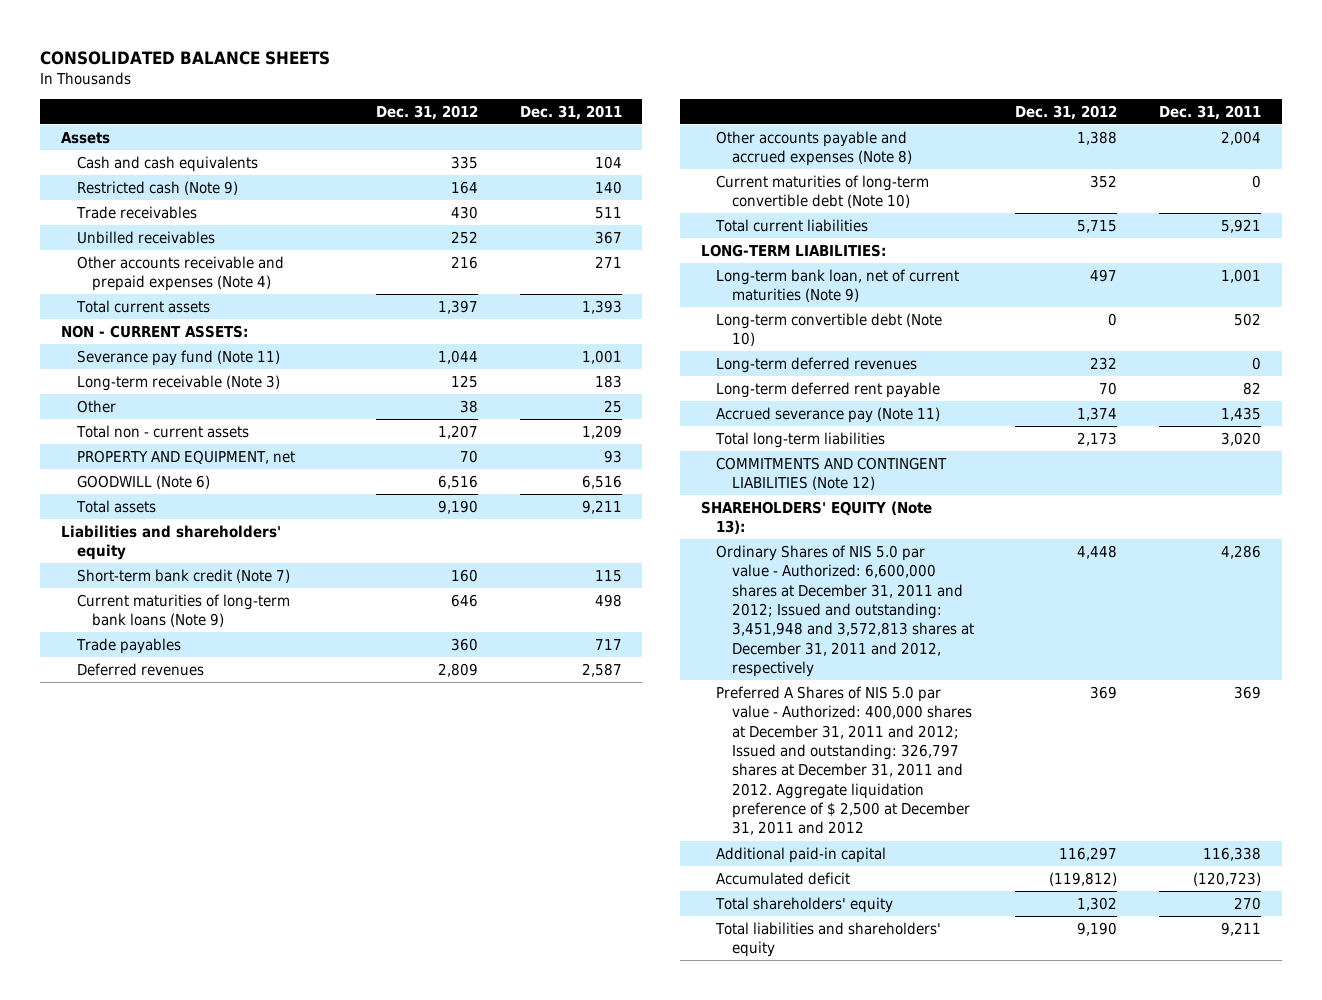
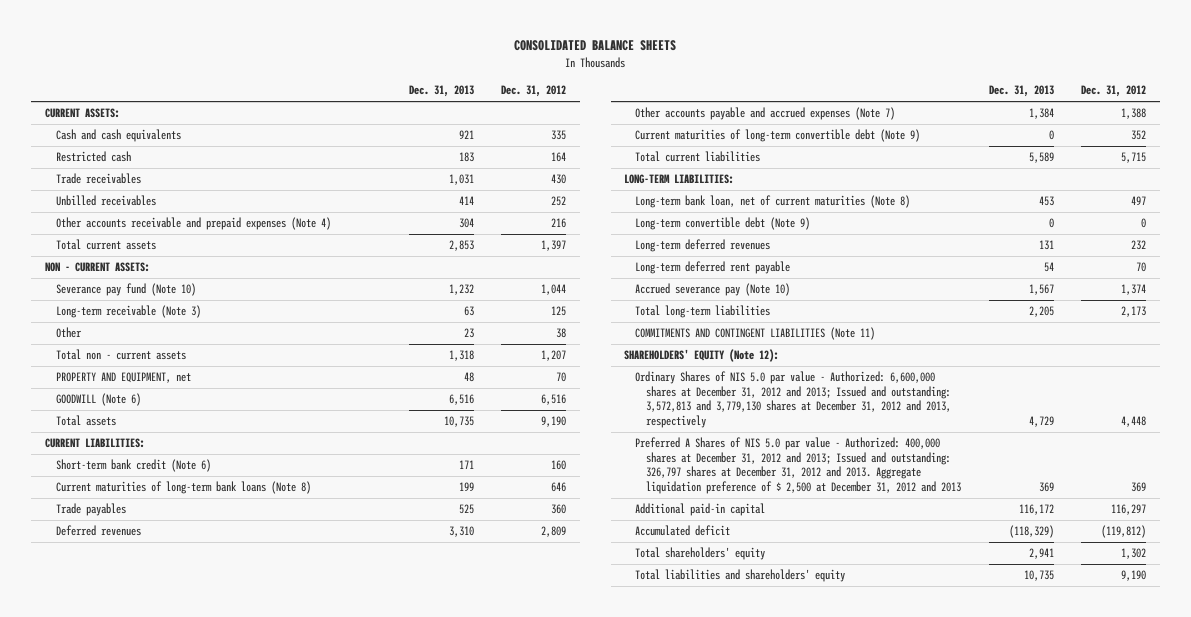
- | Dec. 31, 2012 | Dec. 31, 2011
+ | Dec. 31, 2013 | Dec. 31, 2012
- Assets
+ CURRENT ASSETS:
- Restricted cash (Note 9) | 164 | 140
+ Restricted cash | 183 | 164
- Severance pay fund (Note 11) | 1,044 | 1,001
+ Severance pay fund (Note 10) | 1,232 | 1,044
- Liabilities and shareholders' equity
- Short-term bank credit (Note 7) | 160 | 115
- Current maturities of long-term bank loans (Note 9) | 646 | 498
+ CURRENT LIABILITIES:
+ Short-term bank credit (Note 6) | 171 | 160
+ Current maturities of long-term bank loans (Note 8) | 199 | 646
- Other accounts payable and accrued expenses (Note 8) | 1,388 | 2,004
- Current maturities of long-term convertible debt (Note 10) | 352 | 0
+ Other accounts payable and accrued expenses (Note 7) | 1,384 | 1,388
+ Current maturities of long-term convertible debt (Note 9) | 0 | 352
- Long-term bank loan, net of current maturities (Note 9) | 497 | 1,001
- Long-term convertible debt (Note 10) | 0 | 502
+ Long-term bank loan, net of current maturities (Note 8) | 453 | 497
+ Long-term convertible debt (Note 9) | 0 | 0
- Accrued severance pay (Note 11) | 1,374 | 1,435
+ Accrued severance pay (Note 10) | 1,567 | 1,374
- COMMITMENTS AND CONTINGENT LIABILITIES (Note 12)
- SHAREHOLDERS' EQUITY (Note 13):
- Ordinary Shares of NIS 5.0 par value - Authorized: 6,600,000 shares at December 31, 2011 and 2012; Issued and outstanding: 3,451,948 and 3,572,813 shares at December 31, 2011 and 2012, respectively | 4,448 | 4,286
- Preferred A Shares of NIS 5.0 par value - Authorized: 400,000 shares at December 31, 2011 and 2012; Issued and outstanding: 326,797 shares at December 31, 2011 and 2012. Aggregate liquidation preference of $ 2,500 at December 31, 2011 and 2012 | 369 | 369
+ COMMITMENTS AND CONTINGENT LIABILITIES (Note 11)
+ SHAREHOLDERS' EQUITY (Note 12):
+ Ordinary Shares of NIS 5.0 par value - Authorized: 6,600,000 shares at December 31, 2012 and 2013; Issued and outstanding: 3,572,813 and 3,779,130 shares at December 31, 2012 and 2013, respectively | 4,729 | 4,448
+ Preferred A Shares of NIS 5.0 par value - Authorized: 400,000 shares at December 31, 2012 and 2013; Issued and outstanding: 326,797 shares at December 31, 2012 and 2013. Aggregate liquidation preference of $ 2,500 at December 31, 2012 and 2013 | 369 | 369

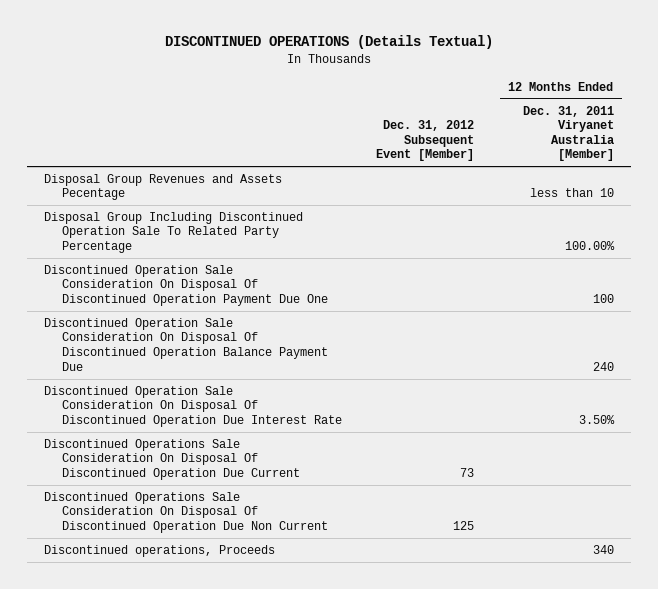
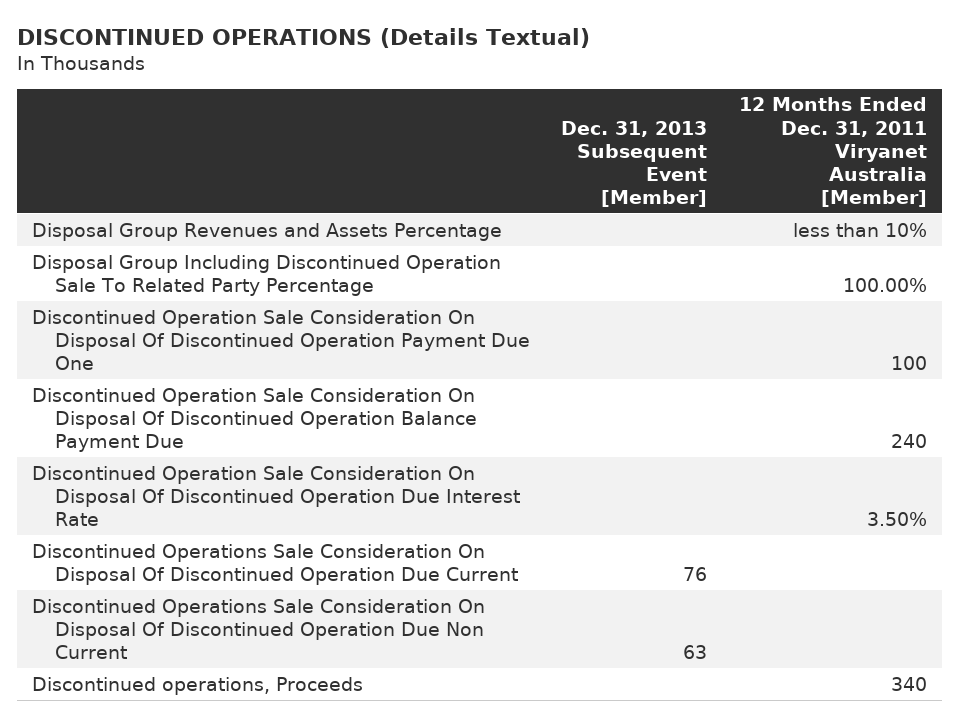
- | Dec. 31, 2012 Subsequent Event [Member] | 12 Months Ended Dec. 31, 2011 Viryanet Australia [Member]
+ | Dec. 31, 2013 Subsequent Event [Member] | 12 Months Ended Dec. 31, 2011 Viryanet Australia [Member]
- Disposal Group Revenues and Assets Pecentage | | less than 10
+ Disposal Group Revenues and Assets Percentage | | less than 10%

